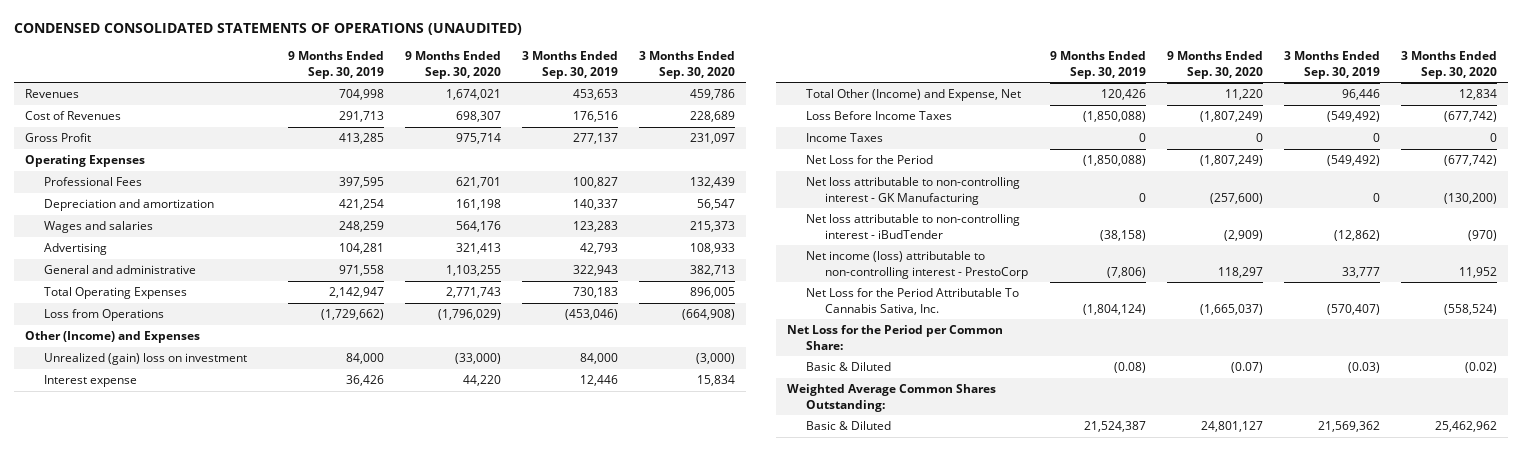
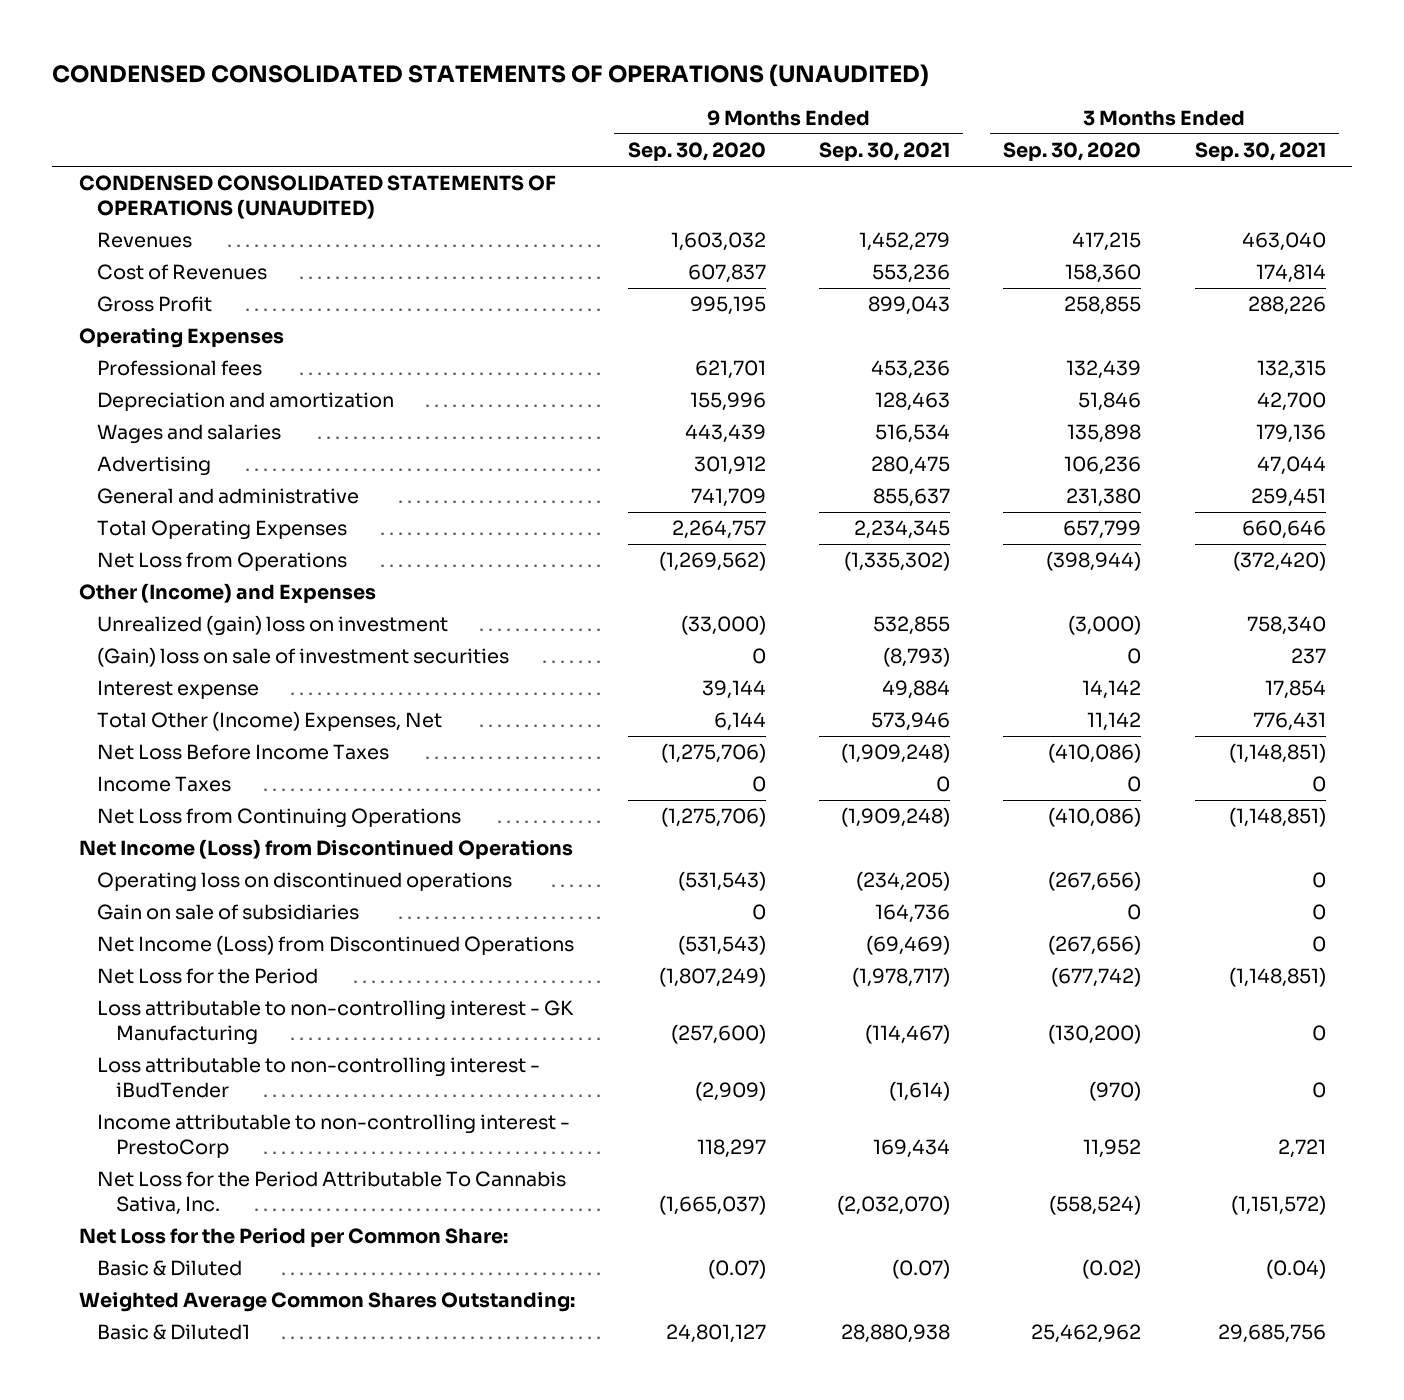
- | 9 Months Ended Sep. 30, 2019 | 9 Months Ended Sep. 30, 2020 | 3 Months Ended Sep. 30, 2019 | 3 Months Ended Sep. 30, 2020
+ | 9 Months Ended Sep. 30, 2020 | 9 Months Ended Sep. 30, 2021 | 3 Months Ended Sep. 30, 2020 | 3 Months Ended Sep. 30, 2021
- Revenues | 704,998 | 1,674,021 | 453,653 | 459,786
- Cost of Revenues | 291,713 | 698,307 | 176,516 | 228,689
- Gross Profit | 413,285 | 975,714 | 277,137 | 231,097
+ CONDENSED CONSOLIDATED STATEMENTS OF OPERATIONS (UNAUDITED)
+ Revenues | 1,603,032 | 1,452,279 | 417,215 | 463,040
+ Cost of Revenues | 607,837 | 553,236 | 158,360 | 174,814
+ Gross Profit | 995,195 | 899,043 | 258,855 | 288,226
- Professional Fees | 397,595 | 621,701 | 100,827 | 132,439
- Depreciation and amortization | 421,254 | 161,198 | 140,337 | 56,547
- Wages and salaries | 248,259 | 564,176 | 123,283 | 215,373
- Advertising | 104,281 | 321,413 | 42,793 | 108,933
- General and administrative | 971,558 | 1,103,255 | 322,943 | 382,713
- Total Operating Expenses | 2,142,947 | 2,771,743 | 730,183 | 896,005
- Loss from Operations | (1,729,662) | (1,796,029) | (453,046) | (664,908)
+ Professional fees | 621,701 | 453,236 | 132,439 | 132,315
+ Depreciation and amortization | 155,996 | 128,463 | 51,846 | 42,700
+ Wages and salaries | 443,439 | 516,534 | 135,898 | 179,136
+ Advertising | 301,912 | 280,475 | 106,236 | 47,044
+ General and administrative | 741,709 | 855,637 | 231,380 | 259,451
+ Total Operating Expenses | 2,264,757 | 2,234,345 | 657,799 | 660,646
+ Net Loss from Operations | (1,269,562) | (1,335,302) | (398,944) | (372,420)
- Interest expense | 36,426 | 44,220 | 12,446 | 15,834
- Total Other (Income) and Expense, Net | 120,426 | 11,220 | 96,446 | 12,834
- Loss Before Income Taxes | (1,850,088) | (1,807,249) | (549,492) | (677,742)
+ (Gain) loss on sale of investment securities | 0 | (8,793) | 0 | 237
+ Interest expense | 39,144 | 49,884 | 14,142 | 17,854
+ Total Other (Income) Expenses, Net | 6,144 | 573,946 | 11,142 | 776,431
+ Net Loss Before Income Taxes | (1,275,706) | (1,909,248) | (410,086) | (1,148,851)
+ Net Loss from Continuing Operations | (1,275,706) | (1,909,248) | (410,086) | (1,148,851)
+ Net Income (Loss) from Discontinued Operations
+ Operating loss on discontinued operations | (531,543) | (234,205) | (267,656) | 0
+ Gain on sale of subsidiaries | 0 | 164,736 | 0 | 0
+ Net Income (Loss) from Discontinued Operations | (531,543) | (69,469) | (267,656) | 0
- Net loss attributable to non-controlling interest - GK Manufacturing | 0 | (257,600) | 0 | (130,200)
- Net loss attributable to non-controlling interest - iBudTender | (38,158) | (2,909) | (12,862) | (970)
- Net income (loss) attributable to non-controlling interest - PrestoCorp | (7,806) | 118,297 | 33,777 | 11,952
+ Loss attributable to non-controlling interest - GK Manufacturing | (257,600) | (114,467) | (130,200) | 0
+ Loss attributable to non-controlling interest - iBudTender | (2,909) | (1,614) | (970) | 0
+ Income attributable to non-controlling interest - PrestoCorp | 118,297 | 169,434 | 11,952 | 2,721
- Basic & Diluted | 21,524,387 | 24,801,127 | 21,569,362 | 25,462,962
+ Basic & Diluted1 | 24,801,127 | 28,880,938 | 25,462,962 | 29,685,756

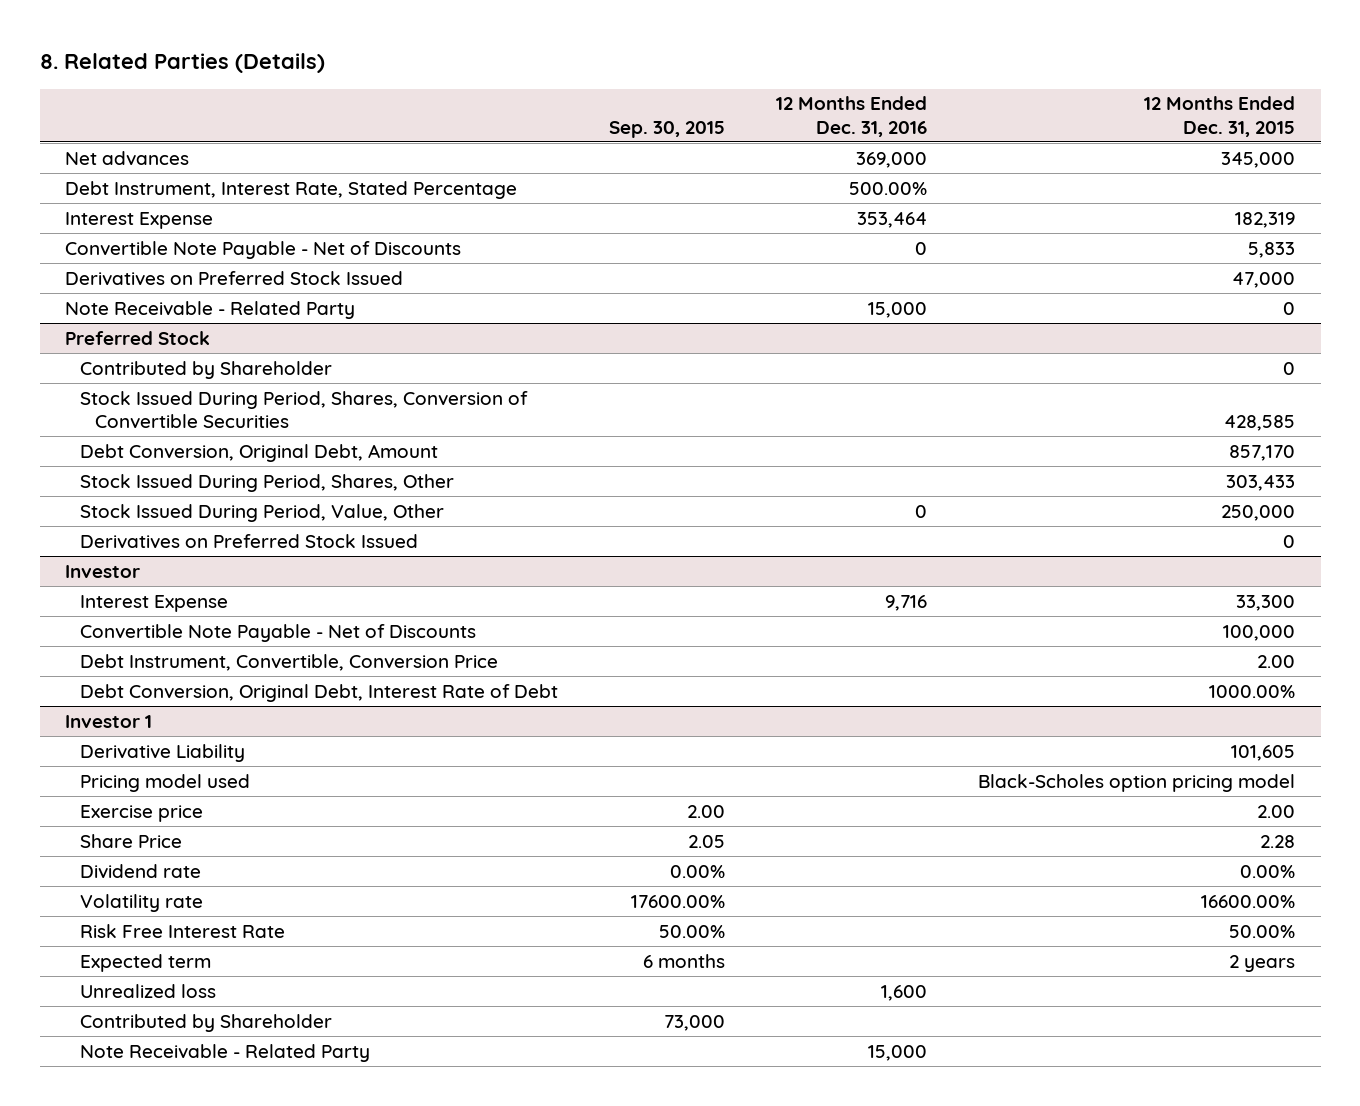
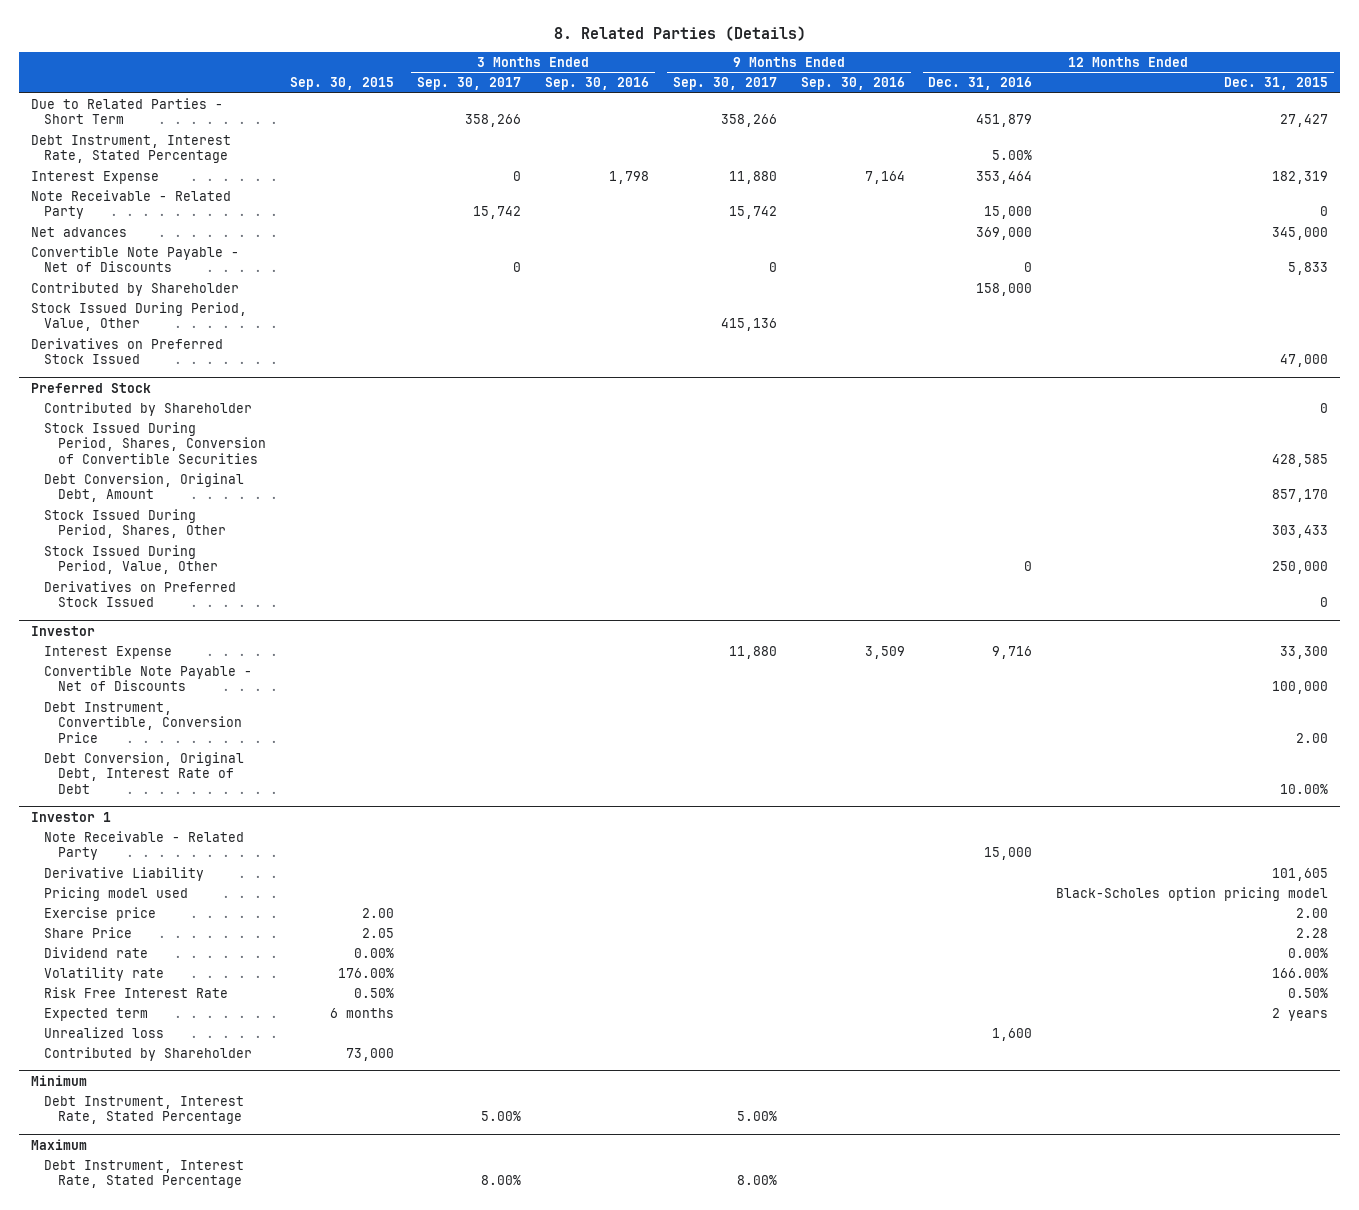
- | Sep. 30, 2015 | 12 Months Ended Dec. 31, 2016 | 12 Months Ended Dec. 31, 2015
+ | Sep. 30, 2015 | 3 Months Ended Sep. 30, 2017 | 3 Months Ended Sep. 30, 2016 | 9 Months Ended Sep. 30, 2017 | 9 Months Ended Sep. 30, 2016 | 12 Months Ended Dec. 31, 2016 | 12 Months Ended Dec. 31, 2015
- Debt Instrument, Interest Rate, Stated Percentage | | 500.00% |
+ Due to Related Parties - Short Term | | 358,266 | | 358,266 | | 451,879 | 27,427
+ Debt Instrument, Interest Rate, Stated Percentage | | | | | | 5.00% |
moved up: Note Receivable - Related Party | | 15,742 | | 15,742 | | 15,000 | 0
moved down: Net advances | | | | | | 369,000 | 345,000
+ Contributed by Shareholder | | | | | | 158,000 |
+ Stock Issued During Period, Value, Other | | | | 415,136 | | |
@ Investor
- Debt Conversion, Original Debt, Interest Rate of Debt | | | 1000.00%
+ Debt Conversion, Original Debt, Interest Rate of Debt | | | | | | | 10.00%
@ Investor 1
moved up: Note Receivable - Related Party | | | | | | 15,000 |
- Volatility rate | 17600.00% | | 16600.00%
- Risk Free Interest Rate | 50.00% | | 50.00%
+ Volatility rate | 176.00% | | | | | | 166.00%
+ Risk Free Interest Rate | 0.50% | | | | | | 0.50%
+ Minimum
+ Debt Instrument, Interest Rate, Stated Percentage | | 5.00% | | 5.00% | | |
+ Maximum
+ Debt Instrument, Interest Rate, Stated Percentage | | 8.00% | | 8.00% | | |

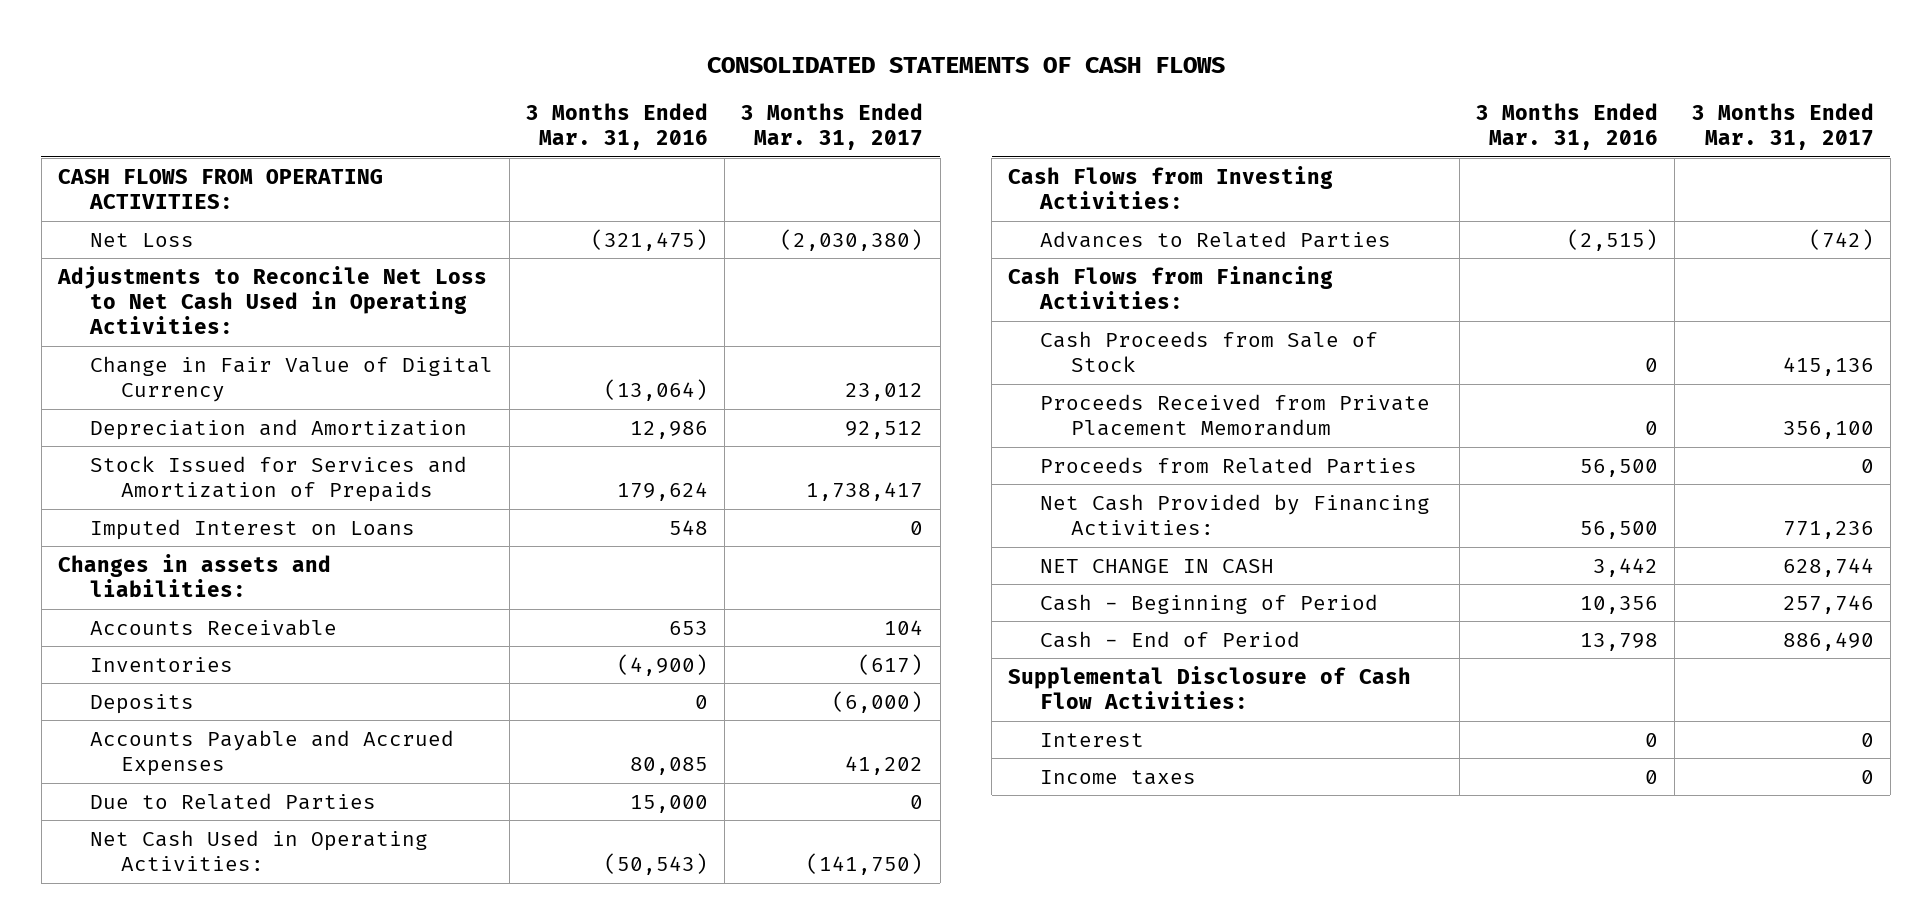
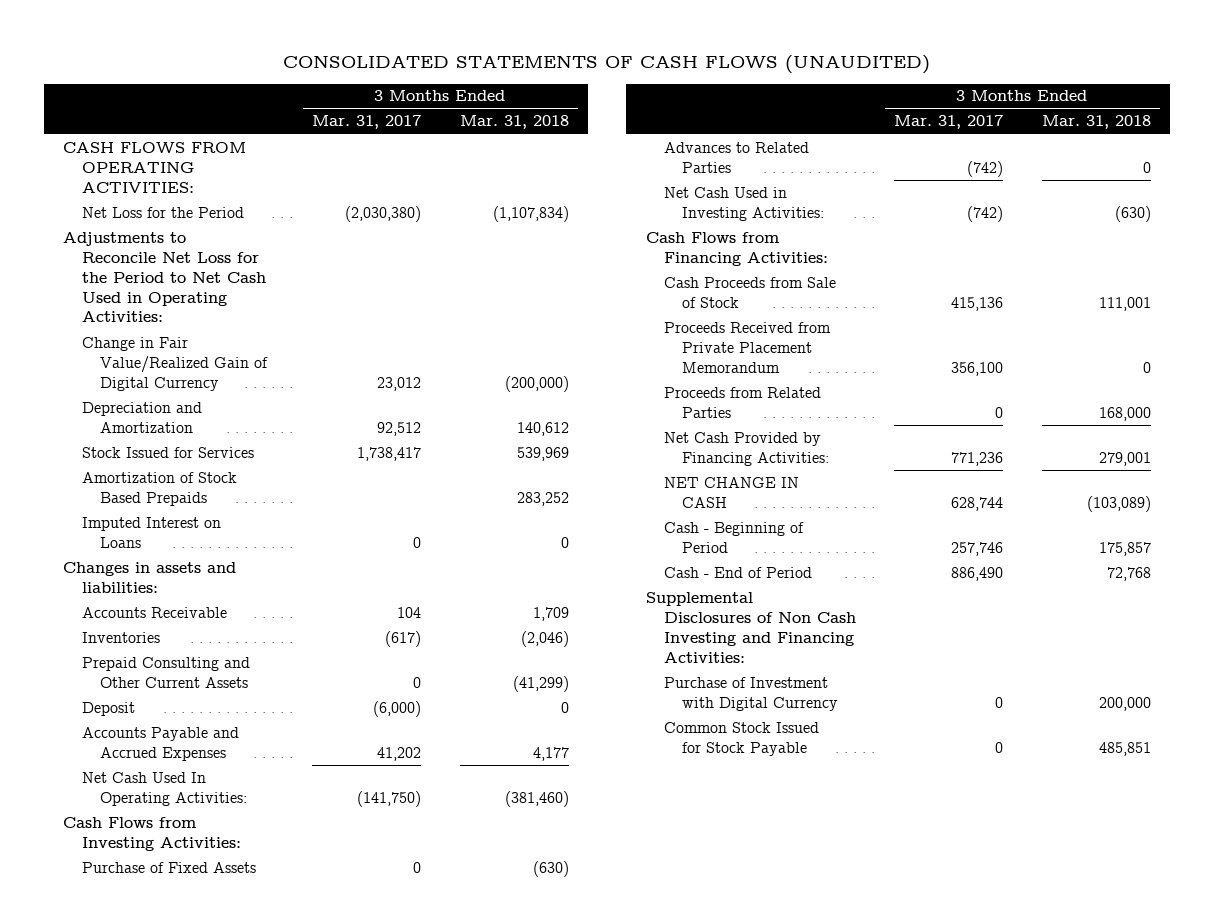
- CONSOLIDATED STATEMENTS OF CASH FLOWS
+ CONSOLIDATED STATEMENTS OF CASH FLOWS (UNAUDITED)
- | 3 Months Ended Mar. 31, 2016 | 3 Months Ended Mar. 31, 2017
+ | 3 Months Ended Mar. 31, 2017 | 3 Months Ended Mar. 31, 2018
- Net Loss | (321,475) | (2,030,380)
- Adjustments to Reconcile Net Loss to Net Cash Used in Operating Activities:
- Change in Fair Value of Digital Currency | (13,064) | 23,012
+ Net Loss for the Period | (2,030,380) | (1,107,834)
+ Adjustments to Reconcile Net Loss for the Period to Net Cash Used in Operating Activities:
+ Change in Fair Value/Realized Gain of Digital Currency | 23,012 | (200,000)
- Stock Issued for Services and Amortization of Prepaids | 179,624 | 1,738,417
+ Stock Issued for Services | 1,738,417 | 539,969
+ Amortization of Stock Based Prepaids | | 283,252
- Deposits | 0 | (6,000)
+ Prepaid Consulting and Other Current Assets | 0 | (41,299)
+ Deposit | (6,000) | 0
- Due to Related Parties | 15,000 | 0
- Net Cash Used in Operating Activities: | (50,543) | (141,750)
+ Net Cash Used In Operating Activities: | (141,750) | (381,460)
+ Purchase of Fixed Assets | 0 | (630)
+ Net Cash Used in Investing Activities: | (742) | (630)
- Supplemental Disclosure of Cash Flow Activities:
- Interest | 0 | 0
- Income taxes | 0 | 0
+ Supplemental Disclosures of Non Cash Investing and Financing Activities:
+ Purchase of Investment with Digital Currency | 0 | 200,000
+ Common Stock Issued for Stock Payable | 0 | 485,851

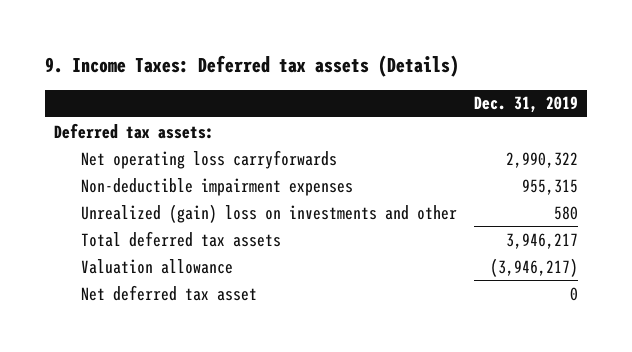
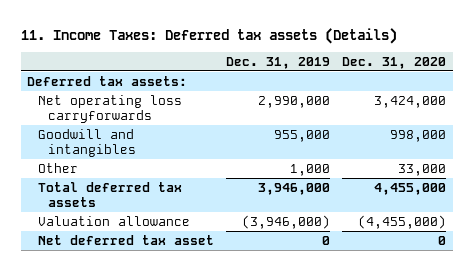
- 9. Income Taxes: Deferred tax assets (Details)
+ 11. Income Taxes: Deferred tax assets (Details)
- | Dec. 31, 2019
+ | Dec. 31, 2019 | Dec. 31, 2020
- Net operating loss carryforwards | 2,990,322
- Non-deductible impairment expenses | 955,315
- Unrealized (gain) loss on investments and other | 580
- Total deferred tax assets | 3,946,217
- Valuation allowance | (3,946,217)
+ Net operating loss carryforwards | 2,990,000 | 3,424,000
+ Goodwill and intangibles | 955,000 | 998,000
+ Other | 1,000 | 33,000
+ Total deferred tax assets | 3,946,000 | 4,455,000
+ Valuation allowance | (3,946,000) | (4,455,000)

